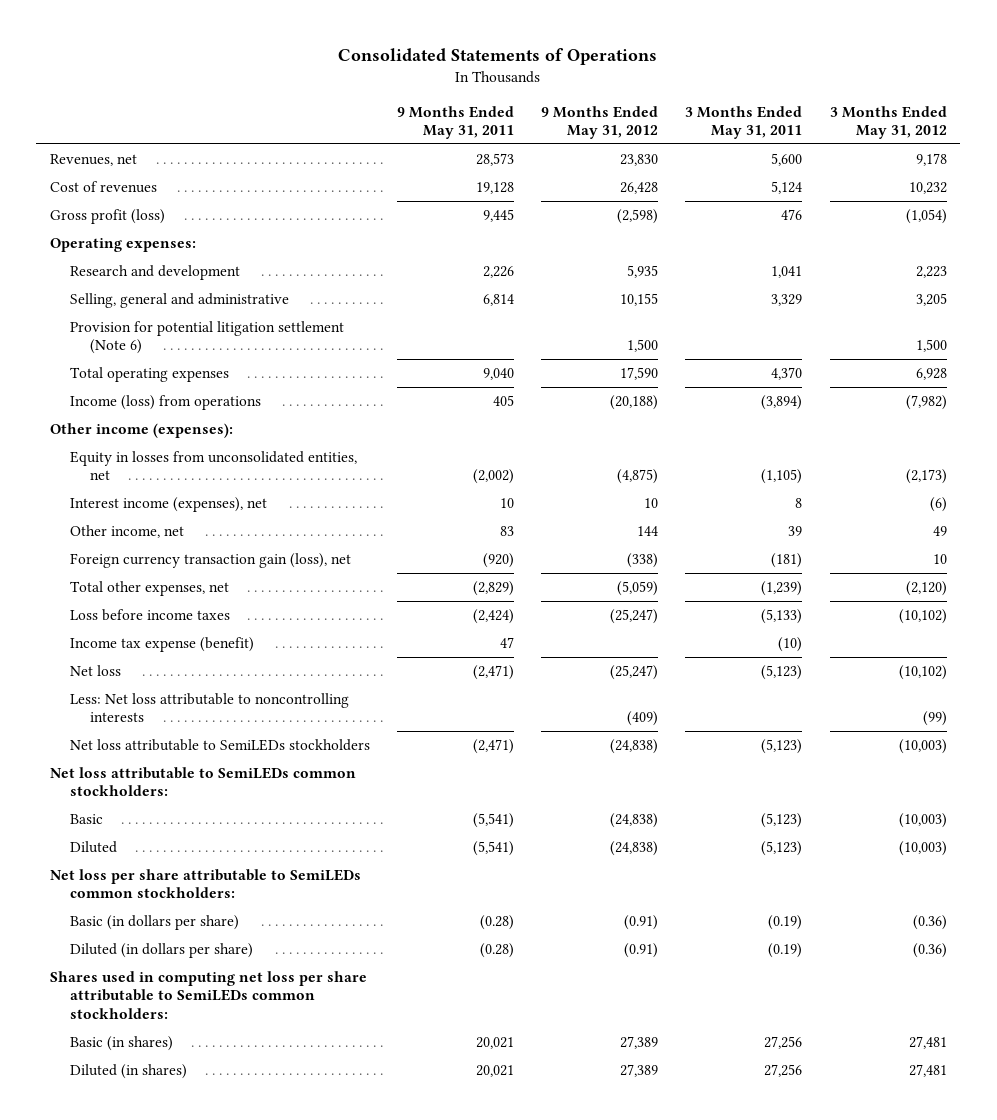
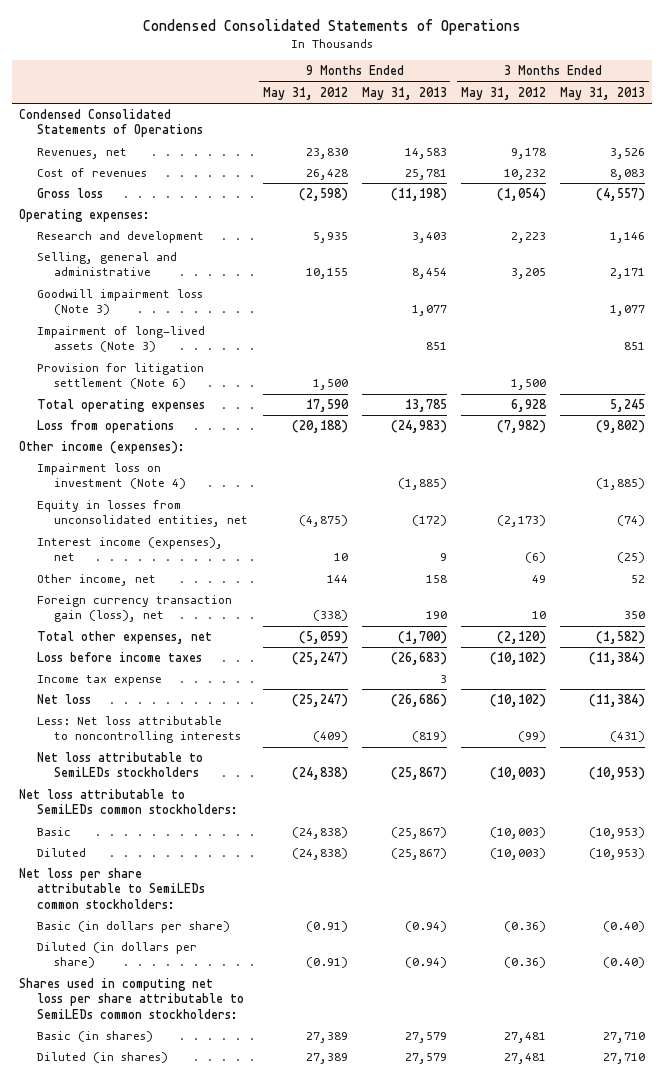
- Consolidated Statements of Operations
+ Condensed Consolidated Statements of Operations
- | 9 Months Ended May 31, 2011 | 9 Months Ended May 31, 2012 | 3 Months Ended May 31, 2011 | 3 Months Ended May 31, 2012
+ | 9 Months Ended May 31, 2012 | 9 Months Ended May 31, 2013 | 3 Months Ended May 31, 2012 | 3 Months Ended May 31, 2013
+ Condensed Consolidated Statements of Operations
- Gross profit (loss) | 9,445 | (2,598) | 476 | (1,054)
+ Gross loss | (2,598) | (11,198) | (1,054) | (4,557)
- Provision for potential litigation settlement (Note 6) | | 1,500 | | 1,500
+ Goodwill impairment loss (Note 3) | | 1,077 | | 1,077
+ Impairment of long-lived assets (Note 3) | | 851 | | 851
+ Provision for litigation settlement (Note 6) | 1,500 | | 1,500 |
- Income (loss) from operations | 405 | (20,188) | (3,894) | (7,982)
+ Loss from operations | (20,188) | (24,983) | (7,982) | (9,802)
+ Impairment loss on investment (Note 4) | | (1,885) | | (1,885)
- Income tax expense (benefit) | 47 | | (10) |
+ Income tax expense | | 3 | |

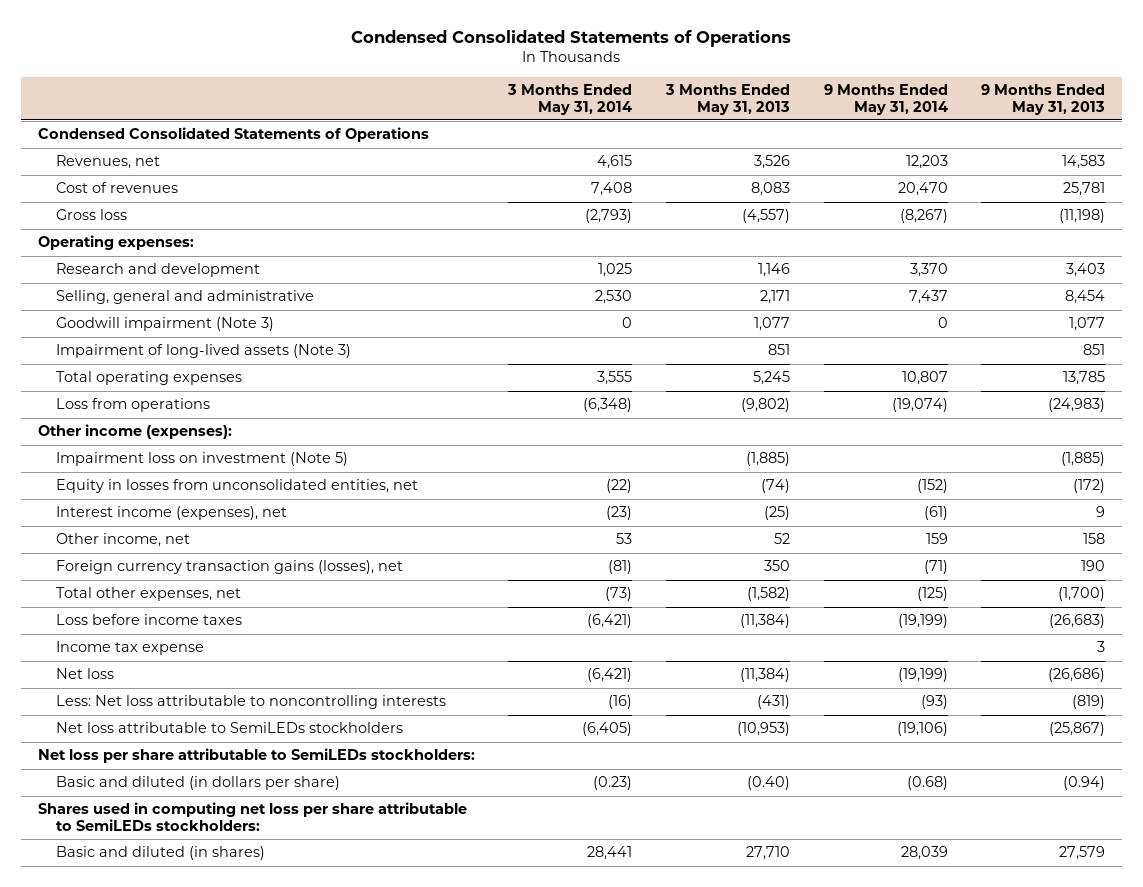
- | 9 Months Ended May 31, 2012 | 9 Months Ended May 31, 2013 | 3 Months Ended May 31, 2012 | 3 Months Ended May 31, 2013
+ | 3 Months Ended May 31, 2014 | 3 Months Ended May 31, 2013 | 9 Months Ended May 31, 2014 | 9 Months Ended May 31, 2013
- Goodwill impairment loss (Note 3) | | 1,077 | | 1,077
+ Goodwill impairment (Note 3) | 0 | 1,077 | 0 | 1,077
- Provision for litigation settlement (Note 6) | 1,500 | | 1,500 |
- Impairment loss on investment (Note 4) | | (1,885) | | (1,885)
+ Impairment loss on investment (Note 5) | | (1,885) | | (1,885)
- Foreign currency transaction gain (loss), net | (338) | 190 | 10 | 350
+ Foreign currency transaction gains (losses), net | (81) | 350 | (71) | 190
- Net loss attributable to SemiLEDs common stockholders:
- Basic | (24,838) | (25,867) | (10,003) | (10,953)
- Diluted | (24,838) | (25,867) | (10,003) | (10,953)
- Net loss per share attributable to SemiLEDs common stockholders:
- Basic (in dollars per share) | (0.91) | (0.94) | (0.36) | (0.40)
- Diluted (in dollars per share) | (0.91) | (0.94) | (0.36) | (0.40)
- Shares used in computing net loss per share attributable to SemiLEDs common stockholders:
- Basic (in shares) | 27,389 | 27,579 | 27,481 | 27,710
- Diluted (in shares) | 27,389 | 27,579 | 27,481 | 27,710
+ Net loss per share attributable to SemiLEDs stockholders:
+ Basic and diluted (in dollars per share) | (0.23) | (0.40) | (0.68) | (0.94)
+ Shares used in computing net loss per share attributable to SemiLEDs stockholders:
+ Basic and diluted (in shares) | 28,441 | 27,710 | 28,039 | 27,579

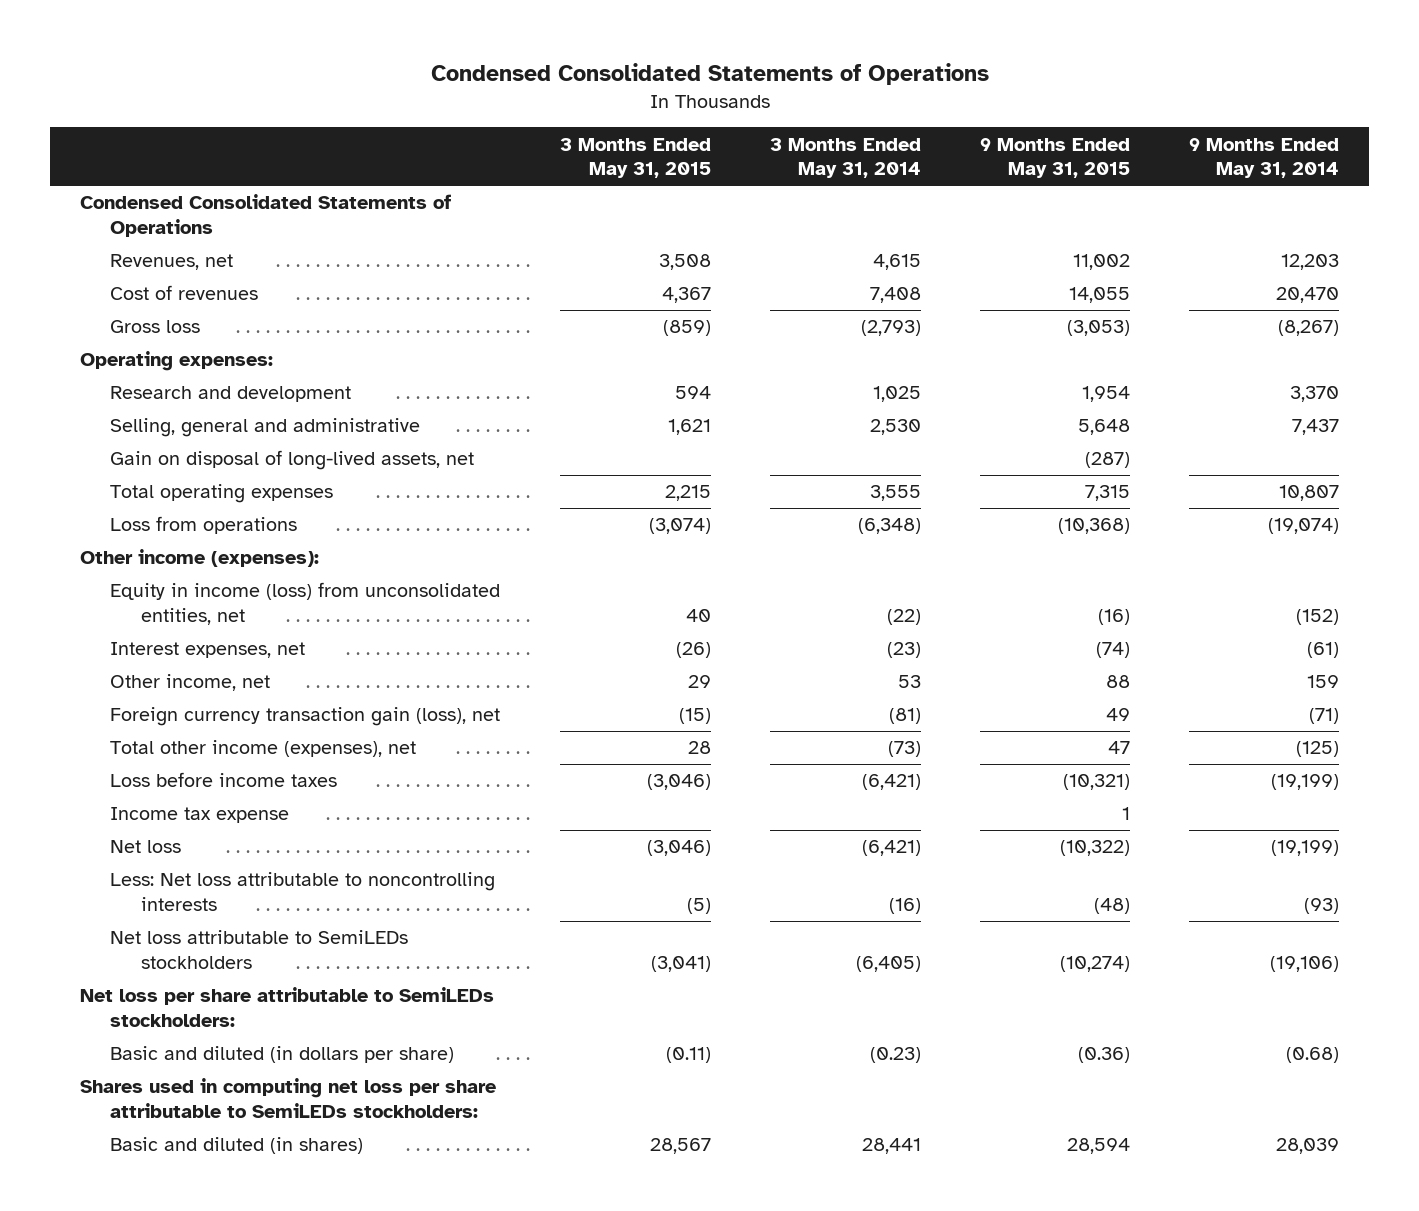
- | 3 Months Ended May 31, 2014 | 3 Months Ended May 31, 2013 | 9 Months Ended May 31, 2014 | 9 Months Ended May 31, 2013
+ | 3 Months Ended May 31, 2015 | 3 Months Ended May 31, 2014 | 9 Months Ended May 31, 2015 | 9 Months Ended May 31, 2014
- Goodwill impairment (Note 3) | 0 | 1,077 | 0 | 1,077
- Impairment of long-lived assets (Note 3) | | 851 | | 851
+ Gain on disposal of long-lived assets, net | | | (287) |
- Impairment loss on investment (Note 5) | | (1,885) | | (1,885)
- Equity in losses from unconsolidated entities, net | (22) | (74) | (152) | (172)
- Interest income (expenses), net | (23) | (25) | (61) | 9
+ Equity in income (loss) from unconsolidated entities, net | 40 | (22) | (16) | (152)
+ Interest expenses, net | (26) | (23) | (74) | (61)
- Foreign currency transaction gains (losses), net | (81) | 350 | (71) | 190
- Total other expenses, net | (73) | (1,582) | (125) | (1,700)
+ Foreign currency transaction gain (loss), net | (15) | (81) | 49 | (71)
+ Total other income (expenses), net | 28 | (73) | 47 | (125)

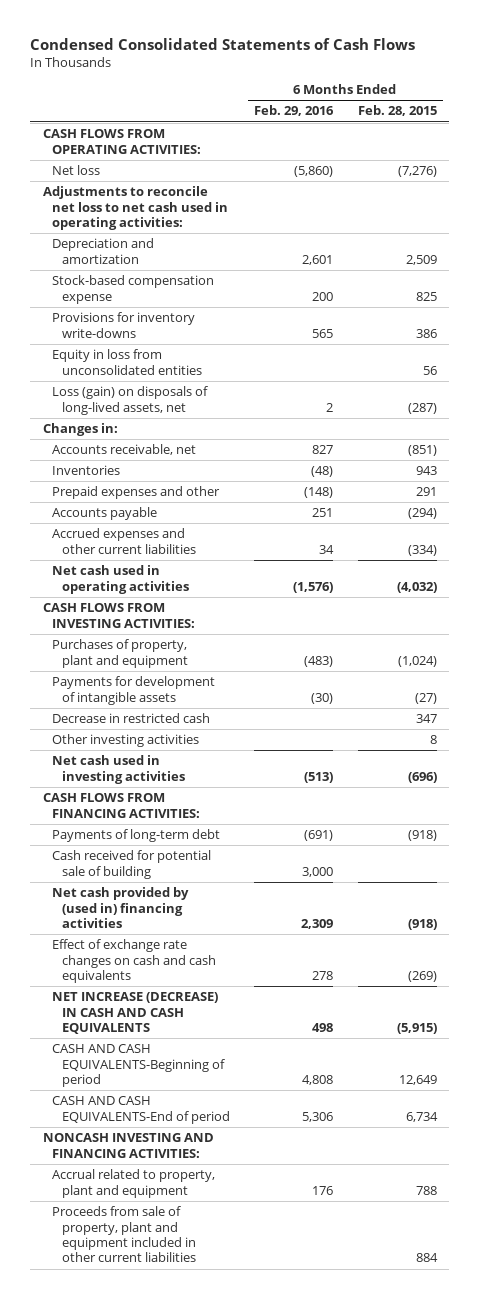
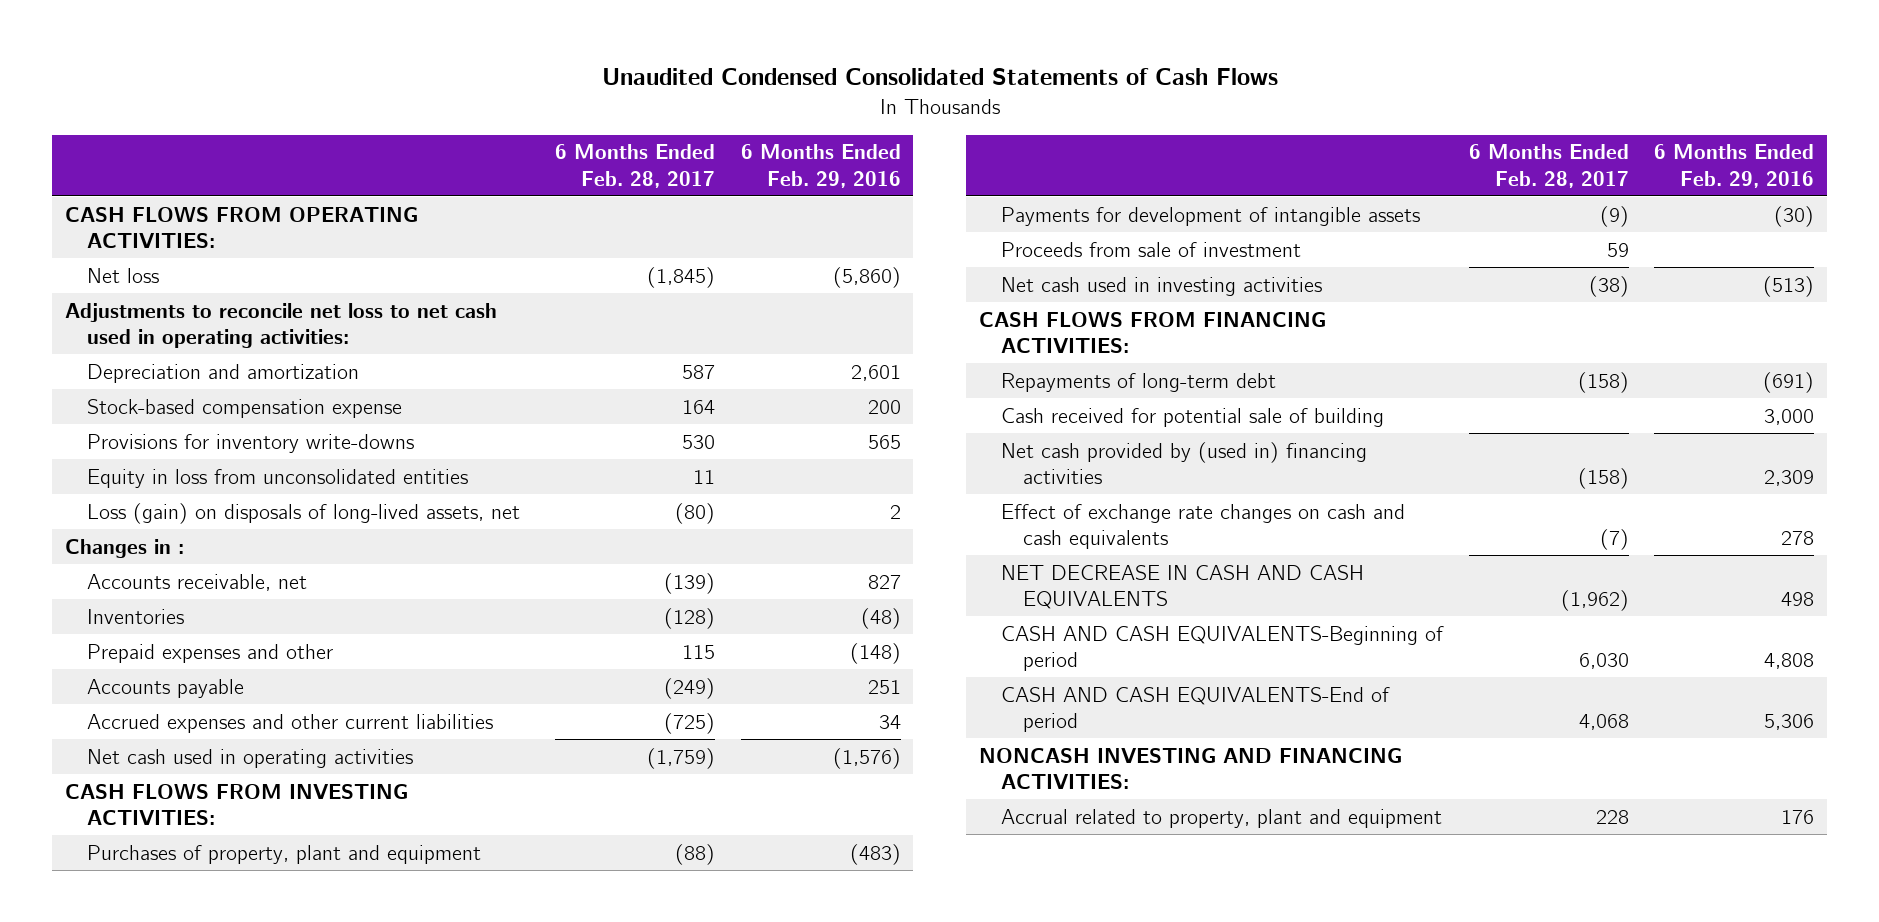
- Condensed Consolidated Statements of Cash Flows
+ Unaudited Condensed Consolidated Statements of Cash Flows
- | 6 Months Ended Feb. 29, 2016 | 6 Months Ended Feb. 28, 2015
+ | 6 Months Ended Feb. 28, 2017 | 6 Months Ended Feb. 29, 2016
- Changes in:
+ Changes in :
- Decrease in restricted cash | | 347
- Other investing activities | | 8
+ Proceeds from sale of investment | 59 |
- Payments of long-term debt | (691) | (918)
+ Repayments of long-term debt | (158) | (691)
- NET INCREASE (DECREASE) IN CASH AND CASH EQUIVALENTS | 498 | (5,915)
+ NET DECREASE IN CASH AND CASH EQUIVALENTS | (1,962) | 498
- Proceeds from sale of property, plant and equipment included in other current liabilities | | 884

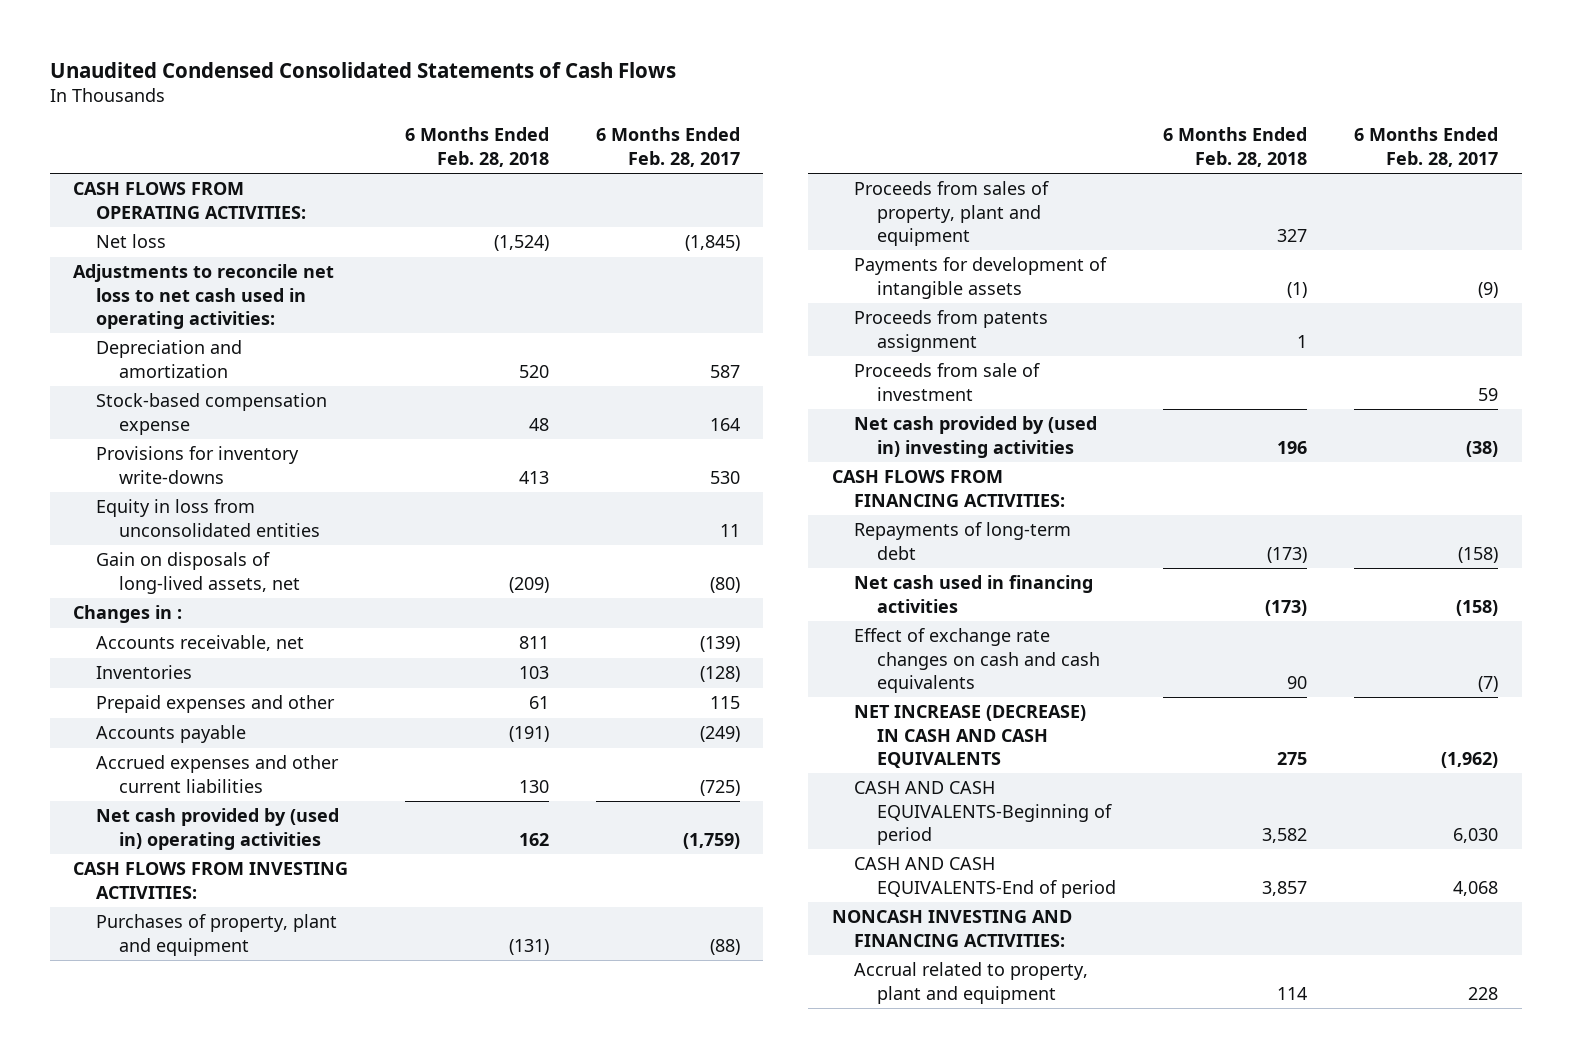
- | 6 Months Ended Feb. 28, 2017 | 6 Months Ended Feb. 29, 2016
+ | 6 Months Ended Feb. 28, 2018 | 6 Months Ended Feb. 28, 2017
- Loss (gain) on disposals of long-lived assets, net | (80) | 2
+ Gain on disposals of long-lived assets, net | (209) | (80)
- Net cash used in operating activities | (1,759) | (1,576)
+ Net cash provided by (used in) operating activities | 162 | (1,759)
+ Proceeds from sales of property, plant and equipment | 327 |
+ Proceeds from patents assignment | 1 |
- Net cash used in investing activities | (38) | (513)
+ Net cash provided by (used in) investing activities | 196 | (38)
- Cash received for potential sale of building | | 3,000
- Net cash provided by (used in) financing activities | (158) | 2,309
+ Net cash used in financing activities | (173) | (158)
- NET DECREASE IN CASH AND CASH EQUIVALENTS | (1,962) | 498
+ NET INCREASE (DECREASE) IN CASH AND CASH EQUIVALENTS | 275 | (1,962)

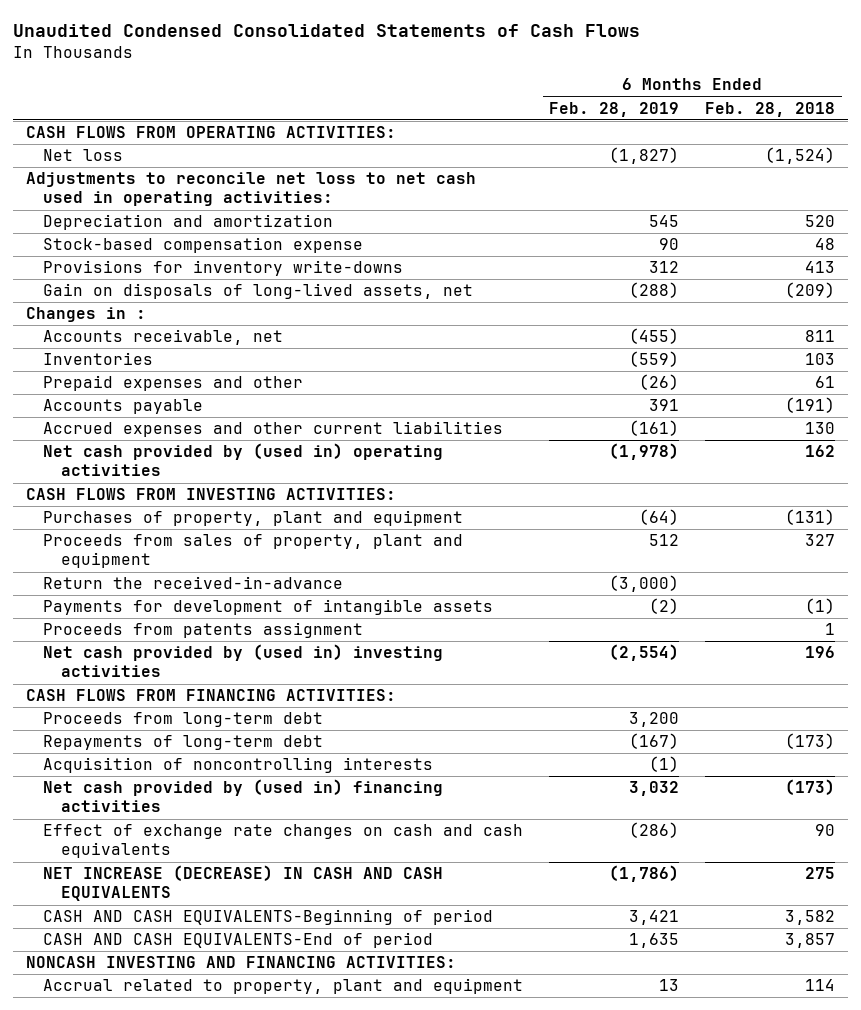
- | 6 Months Ended Feb. 28, 2018 | 6 Months Ended Feb. 28, 2017
+ | 6 Months Ended Feb. 28, 2019 | 6 Months Ended Feb. 28, 2018
- Equity in loss from unconsolidated entities | | 11
+ Return the received-in-advance | (3,000) |
- Proceeds from sale of investment | | 59
+ Proceeds from long-term debt | 3,200 |
- Net cash used in financing activities | (173) | (158)
+ Acquisition of noncontrolling interests | (1) |
+ Net cash provided by (used in) financing activities | 3,032 | (173)

